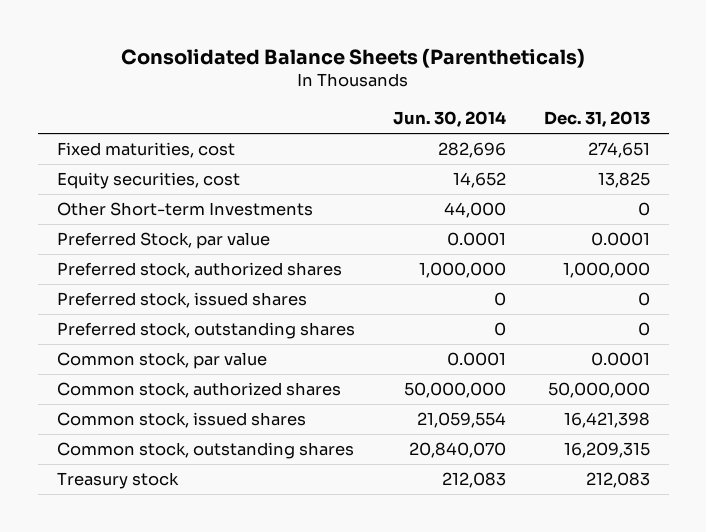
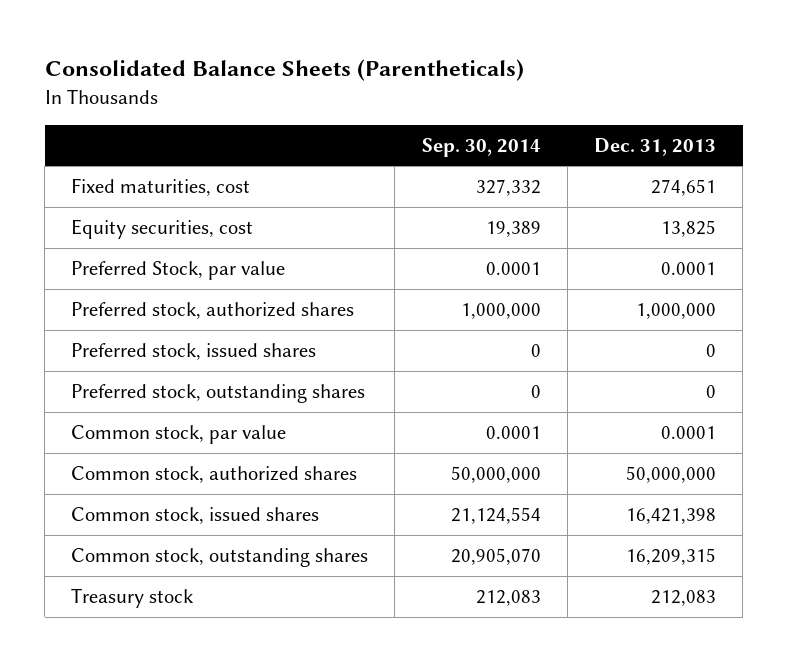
- | Jun. 30, 2014 | Dec. 31, 2013
+ | Sep. 30, 2014 | Dec. 31, 2013
- Other Short-term Investments | 44,000 | 0

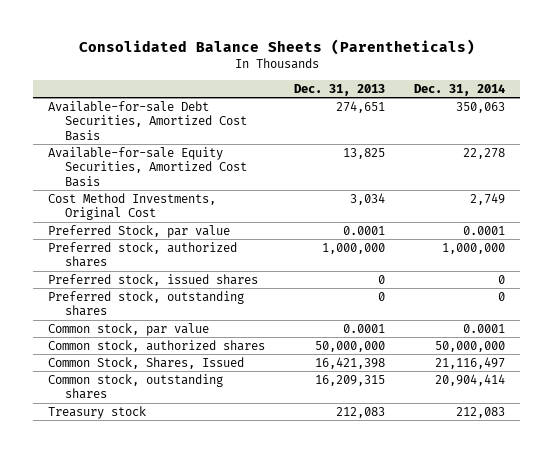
- | Sep. 30, 2014 | Dec. 31, 2013
+ | Dec. 31, 2013 | Dec. 31, 2014
- Fixed maturities, cost | 327,332 | 274,651
- Equity securities, cost | 19,389 | 13,825
+ Available-for-sale Debt Securities, Amortized Cost Basis | 274,651 | 350,063
+ Available-for-sale Equity Securities, Amortized Cost Basis | 13,825 | 22,278
+ Cost Method Investments, Original Cost | 3,034 | 2,749
- Common stock, issued shares | 21,124,554 | 16,421,398
+ Common Stock, Shares, Issued | 16,421,398 | 21,116,497

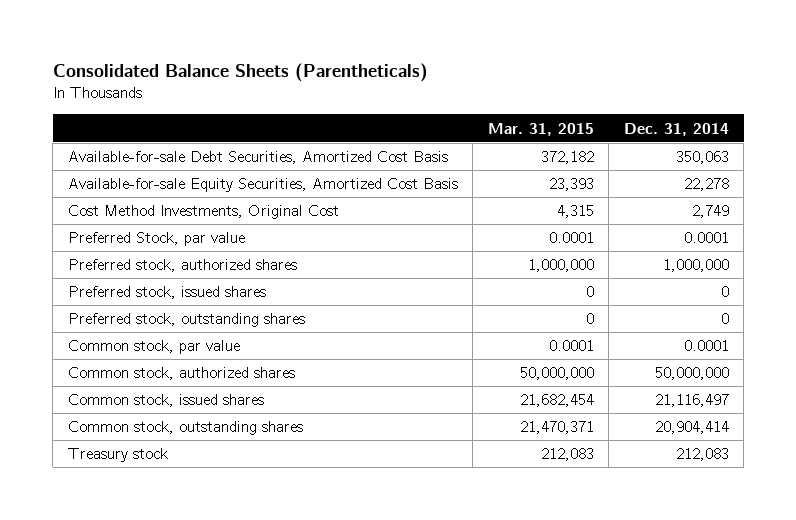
- | Dec. 31, 2013 | Dec. 31, 2014
+ | Mar. 31, 2015 | Dec. 31, 2014
- Common Stock, Shares, Issued | 16,421,398 | 21,116,497
+ Common stock, issued shares | 21,682,454 | 21,116,497

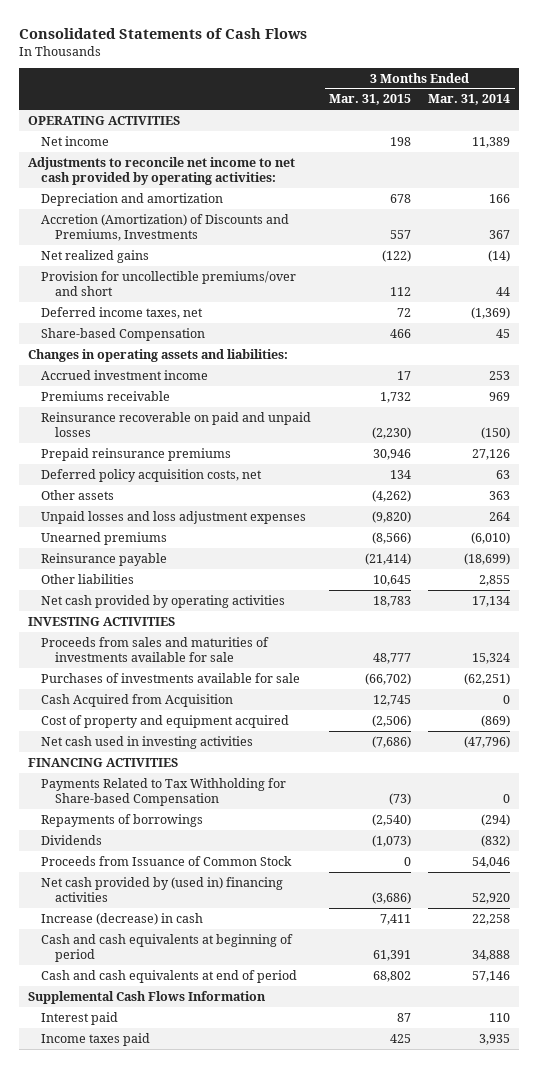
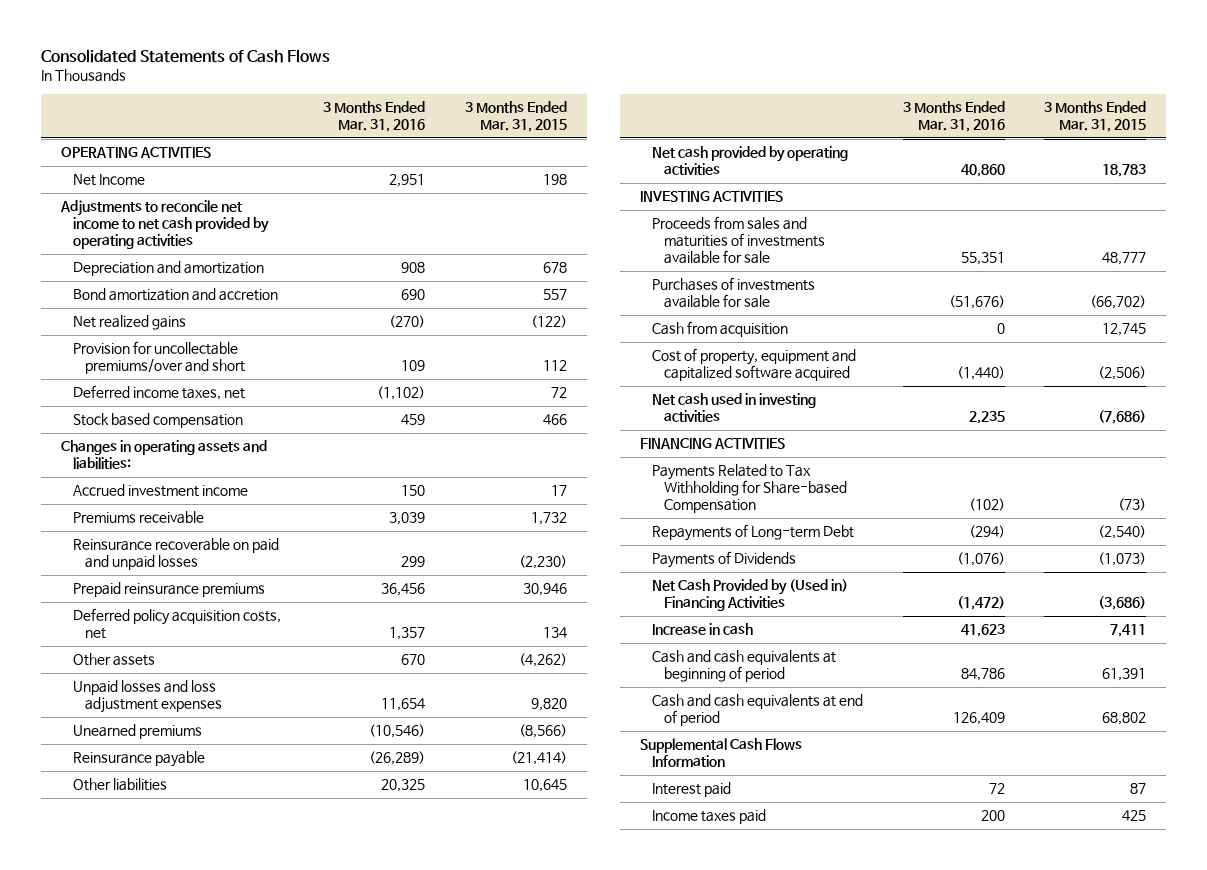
- | 3 Months Ended Mar. 31, 2015 | 3 Months Ended Mar. 31, 2014
+ | 3 Months Ended Mar. 31, 2016 | 3 Months Ended Mar. 31, 2015
- Net income | 198 | 11,389
- Adjustments to reconcile net income to net cash provided by operating activities:
+ Net Income | 2,951 | 198
+ Adjustments to reconcile net income to net cash provided by operating activities
- Accretion (Amortization) of Discounts and Premiums, Investments | 557 | 367
+ Bond amortization and accretion | 690 | 557
- Provision for uncollectible premiums/over and short | 112 | 44
+ Provision for uncollectable premiums/over and short | 109 | 112
- Share-based Compensation | 466 | 45
+ Stock based compensation | 459 | 466
- Unpaid losses and loss adjustment expenses | (9,820) | 264
+ Unpaid losses and loss adjustment expenses | 11,654 | 9,820
- Cash Acquired from Acquisition | 12,745 | 0
- Cost of property and equipment acquired | (2,506) | (869)
+ Cash from acquisition | 0 | 12,745
+ Cost of property, equipment and capitalized software acquired | (1,440) | (2,506)
- Repayments of borrowings | (2,540) | (294)
- Dividends | (1,073) | (832)
- Proceeds from Issuance of Common Stock | 0 | 54,046
- Net cash provided by (used in) financing activities | (3,686) | 52,920
- Increase (decrease) in cash | 7,411 | 22,258
+ Repayments of Long-term Debt | (294) | (2,540)
+ Payments of Dividends | (1,076) | (1,073)
+ Net Cash Provided by (Used in) Financing Activities | (1,472) | (3,686)
+ Increase in cash | 41,623 | 7,411

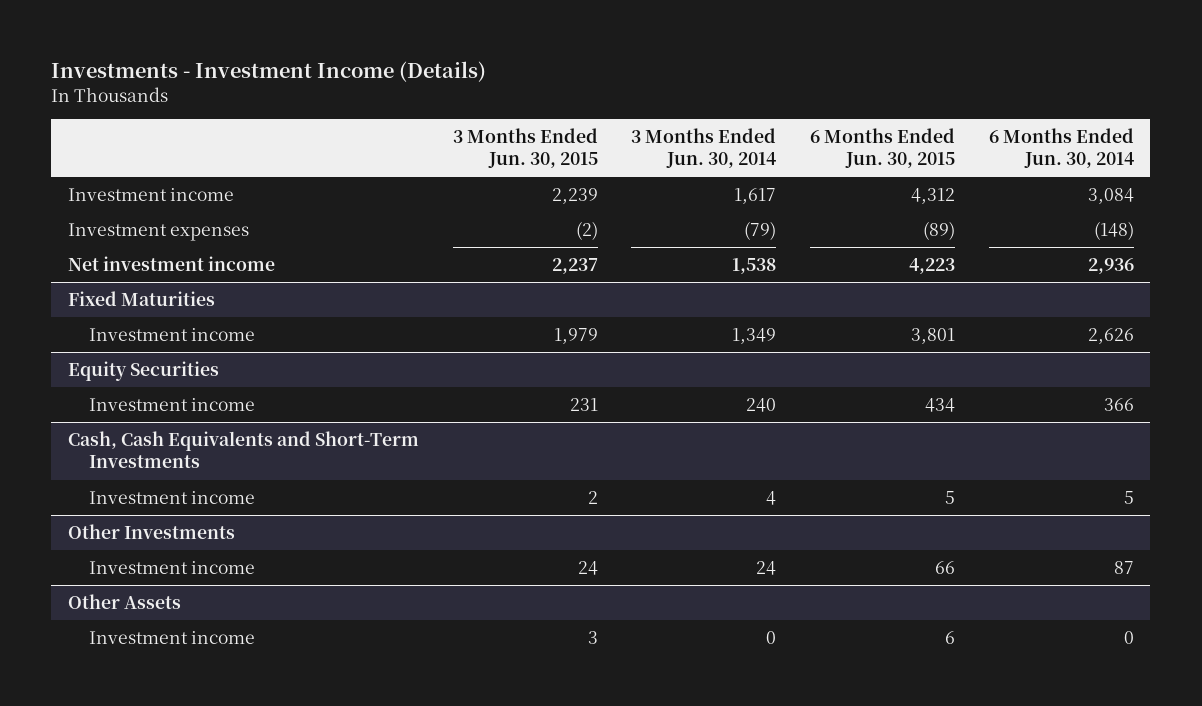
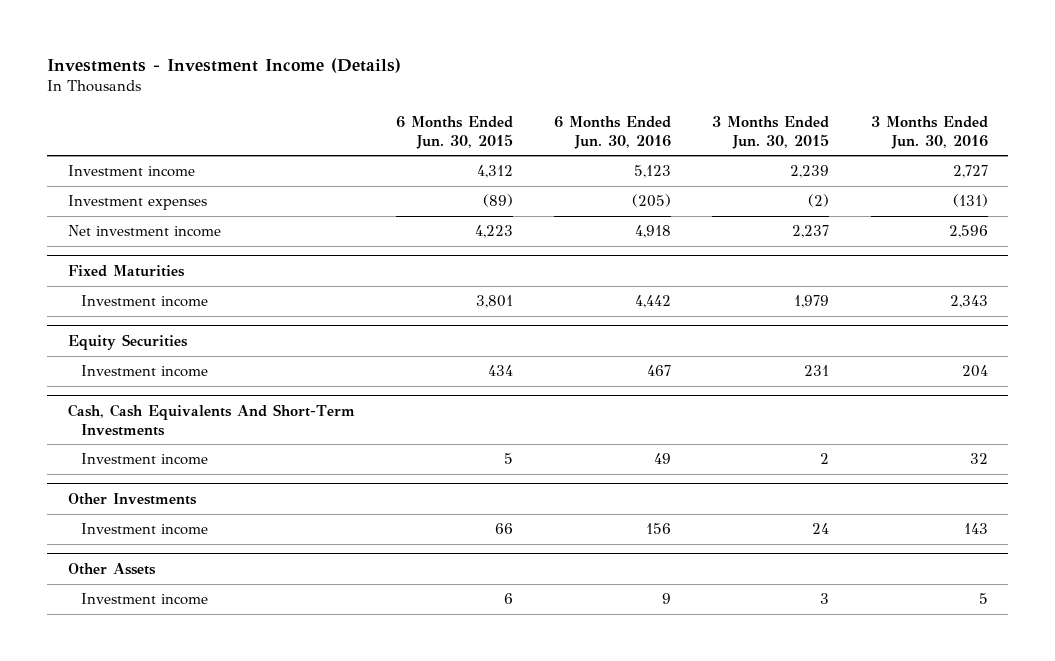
- | 3 Months Ended Jun. 30, 2015 | 3 Months Ended Jun. 30, 2014 | 6 Months Ended Jun. 30, 2015 | 6 Months Ended Jun. 30, 2014
+ | 6 Months Ended Jun. 30, 2015 | 6 Months Ended Jun. 30, 2016 | 3 Months Ended Jun. 30, 2015 | 3 Months Ended Jun. 30, 2016
- Cash, Cash Equivalents and Short-Term Investments
+ Cash, Cash Equivalents And Short-Term Investments

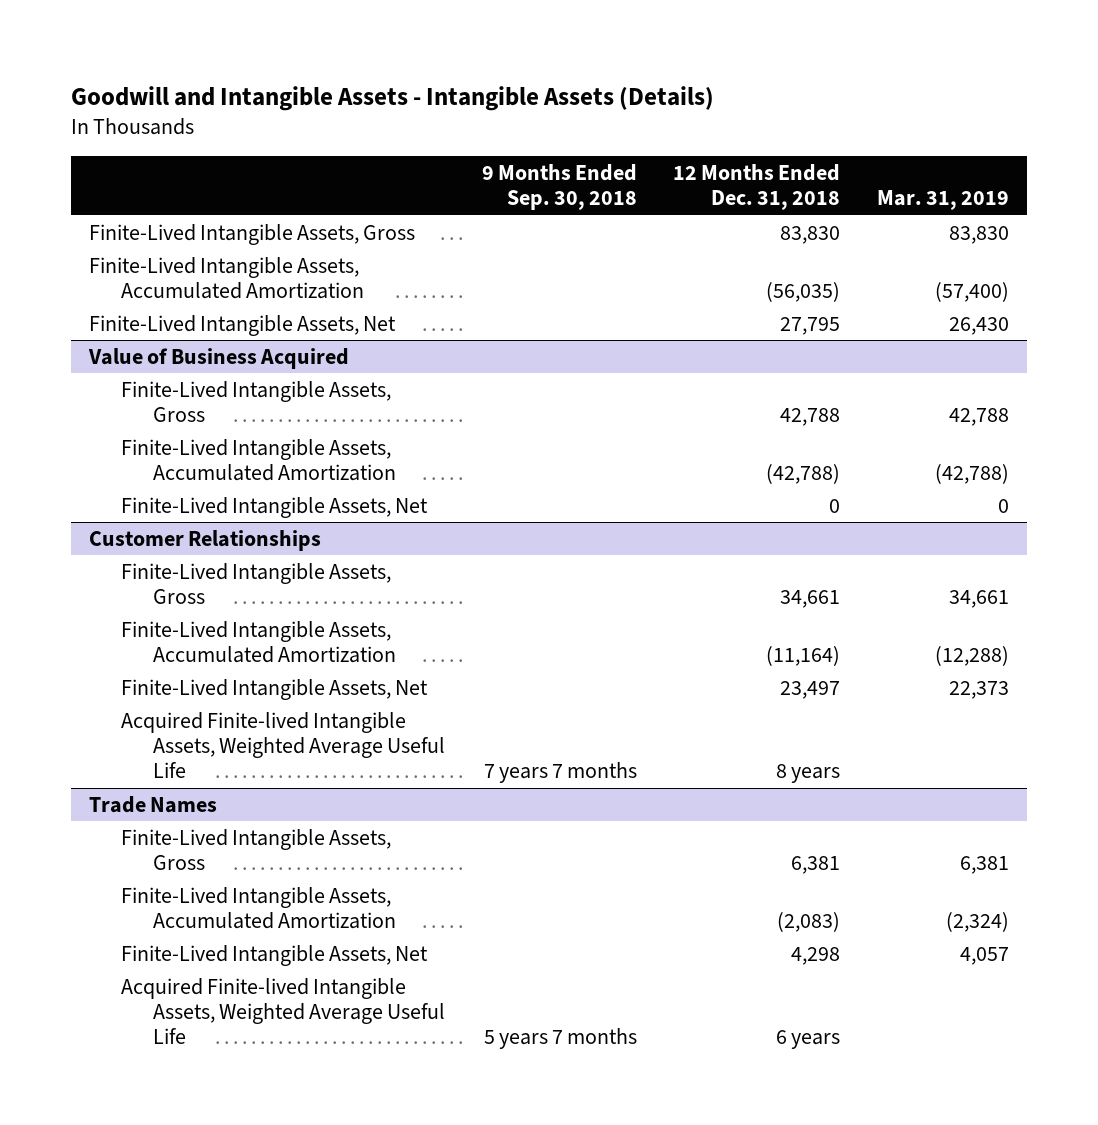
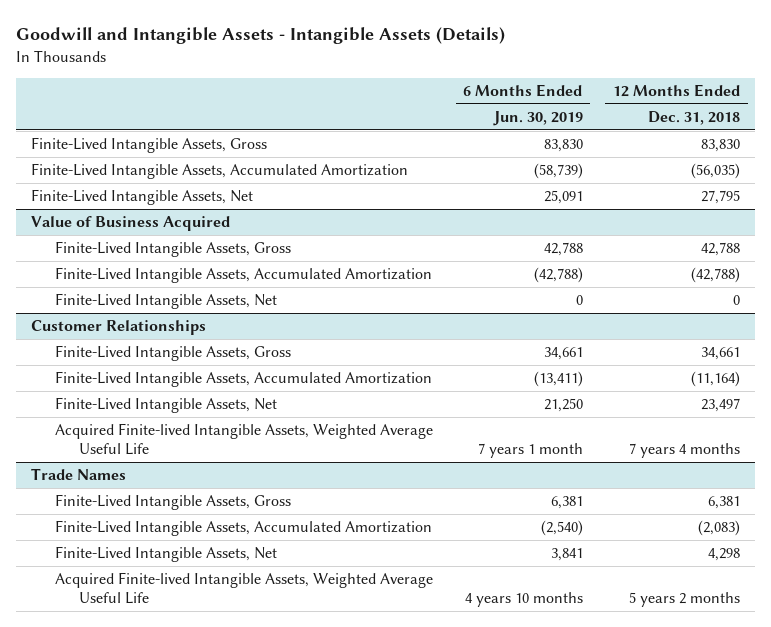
- | 9 Months Ended Sep. 30, 2018 | 12 Months Ended Dec. 31, 2018 | Mar. 31, 2019
+ | 6 Months Ended Jun. 30, 2019 | 12 Months Ended Dec. 31, 2018
@ Customer Relationships
- Acquired Finite-lived Intangible Assets, Weighted Average Useful Life | 7 years 7 months | 8 years |
+ Acquired Finite-lived Intangible Assets, Weighted Average Useful Life | 7 years 1 month | 7 years 4 months
@ Trade Names
- Acquired Finite-lived Intangible Assets, Weighted Average Useful Life | 5 years 7 months | 6 years |
+ Acquired Finite-lived Intangible Assets, Weighted Average Useful Life | 4 years 10 months | 5 years 2 months

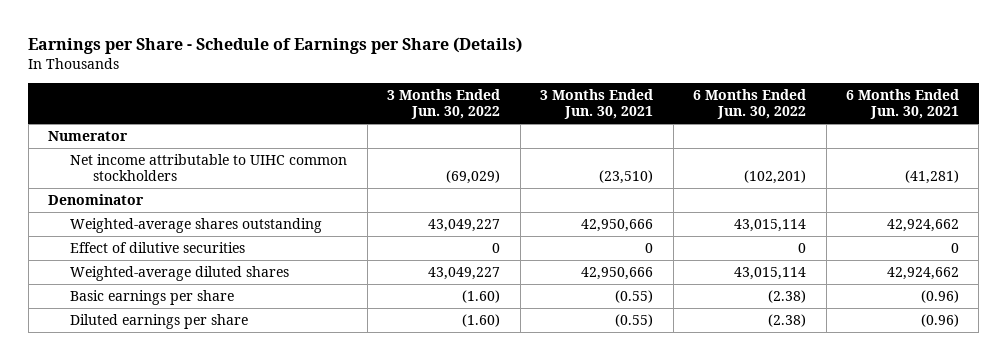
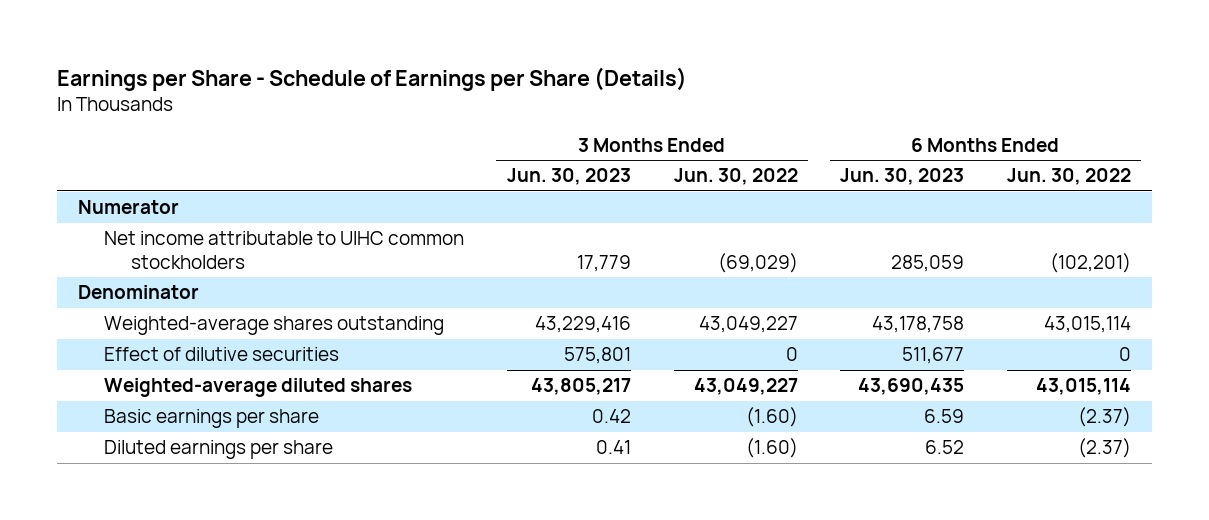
- | 3 Months Ended Jun. 30, 2022 | 3 Months Ended Jun. 30, 2021 | 6 Months Ended Jun. 30, 2022 | 6 Months Ended Jun. 30, 2021
+ | 3 Months Ended Jun. 30, 2023 | 3 Months Ended Jun. 30, 2022 | 6 Months Ended Jun. 30, 2023 | 6 Months Ended Jun. 30, 2022
- Basic earnings per share | (1.60) | (0.55) | (2.38) | (0.96)
- Diluted earnings per share | (1.60) | (0.55) | (2.38) | (0.96)
+ Basic earnings per share | 0.42 | (1.60) | 6.59 | (2.37)
+ Diluted earnings per share | 0.41 | (1.60) | 6.52 | (2.37)

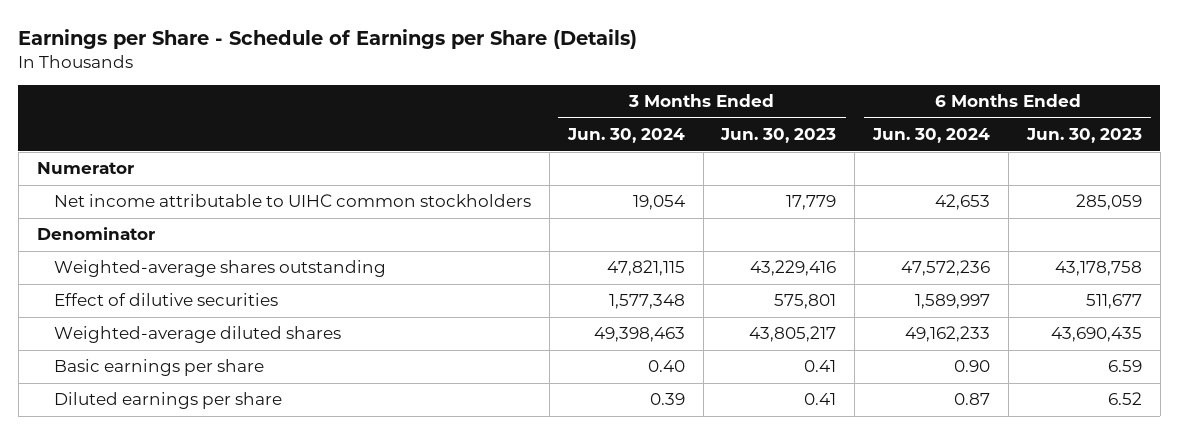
- | 3 Months Ended Jun. 30, 2023 | 3 Months Ended Jun. 30, 2022 | 6 Months Ended Jun. 30, 2023 | 6 Months Ended Jun. 30, 2022
+ | 3 Months Ended Jun. 30, 2024 | 3 Months Ended Jun. 30, 2023 | 6 Months Ended Jun. 30, 2024 | 6 Months Ended Jun. 30, 2023
- Basic earnings per share | 0.42 | (1.60) | 6.59 | (2.37)
+ Basic earnings per share | 0.40 | 0.41 | 0.90 | 6.59

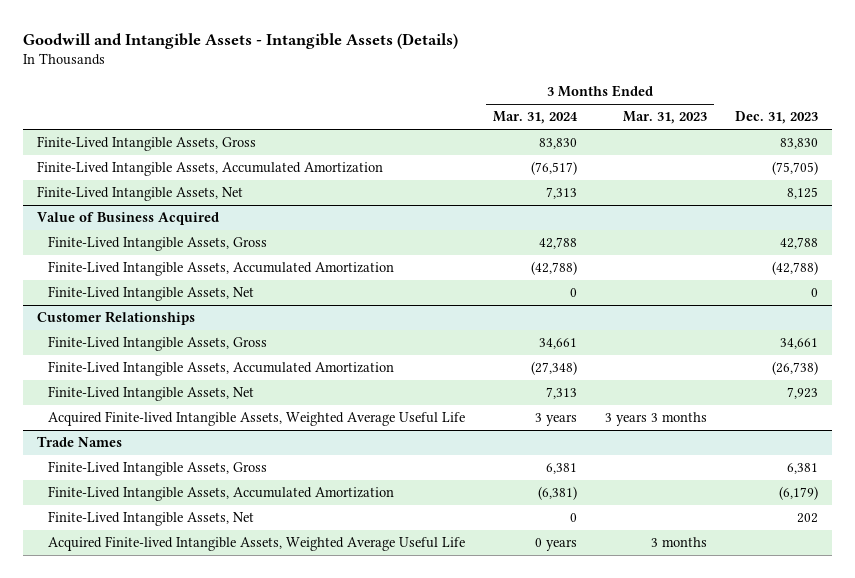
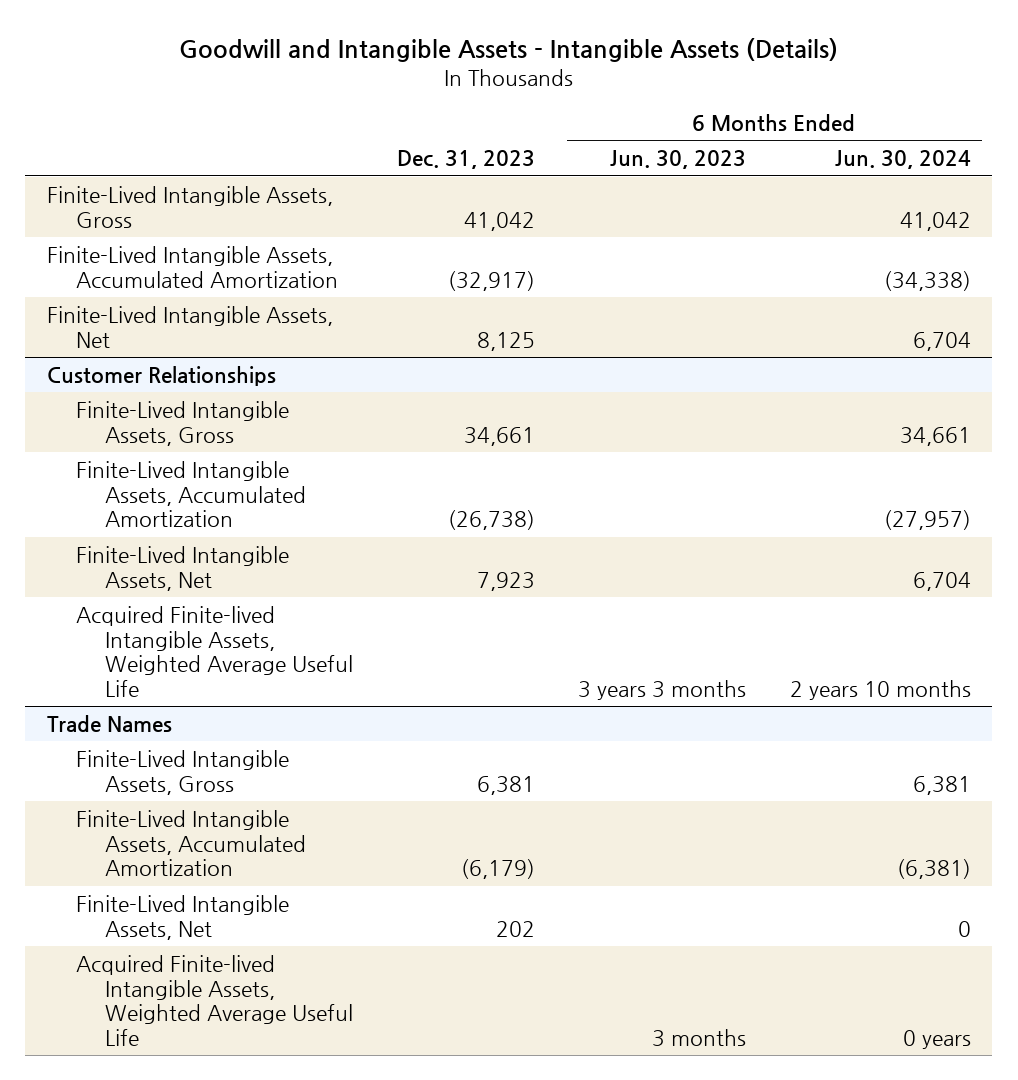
- | 3 Months Ended Mar. 31, 2024 | 3 Months Ended Mar. 31, 2023 | Dec. 31, 2023
+ | Dec. 31, 2023 | 6 Months Ended Jun. 30, 2023 | 6 Months Ended Jun. 30, 2024
- Finite-Lived Intangible Assets, Gross | 83,830 | | 83,830
- Finite-Lived Intangible Assets, Accumulated Amortization | (76,517) | | (75,705)
+ Finite-Lived Intangible Assets, Gross | 41,042 | | 41,042
+ Finite-Lived Intangible Assets, Accumulated Amortization | (32,917) | | (34,338)
- Value of Business Acquired
- Finite-Lived Intangible Assets, Gross | 42,788 | | 42,788
- Finite-Lived Intangible Assets, Accumulated Amortization | (42,788) | | (42,788)
- Finite-Lived Intangible Assets, Net | 0 | | 0

